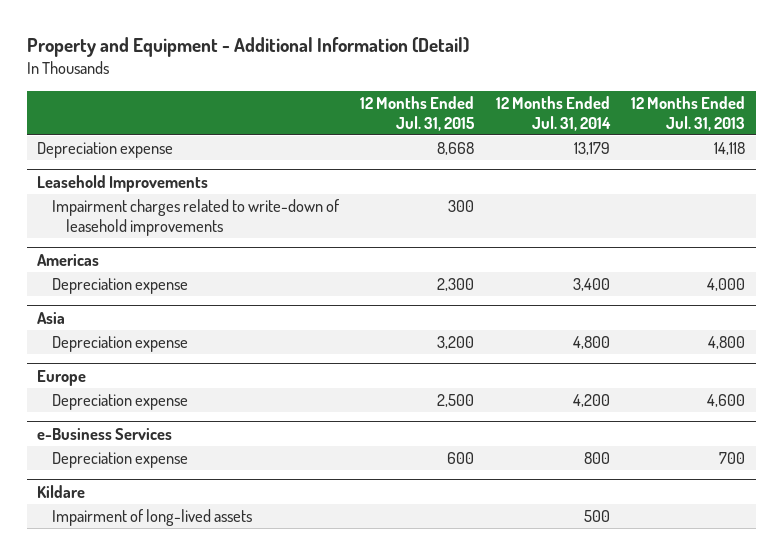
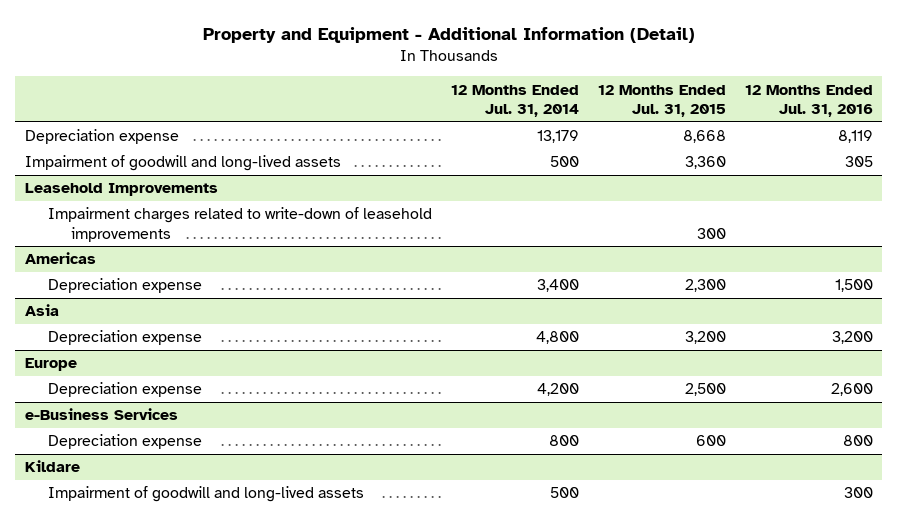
- | 12 Months Ended Jul. 31, 2015 | 12 Months Ended Jul. 31, 2014 | 12 Months Ended Jul. 31, 2013
+ | 12 Months Ended Jul. 31, 2014 | 12 Months Ended Jul. 31, 2015 | 12 Months Ended Jul. 31, 2016
+ Impairment of goodwill and long-lived assets | 500 | 3,360 | 305
@ Kildare
- Impairment of long-lived assets | | 500 |
+ Impairment of goodwill and long-lived assets | 500 | | 300

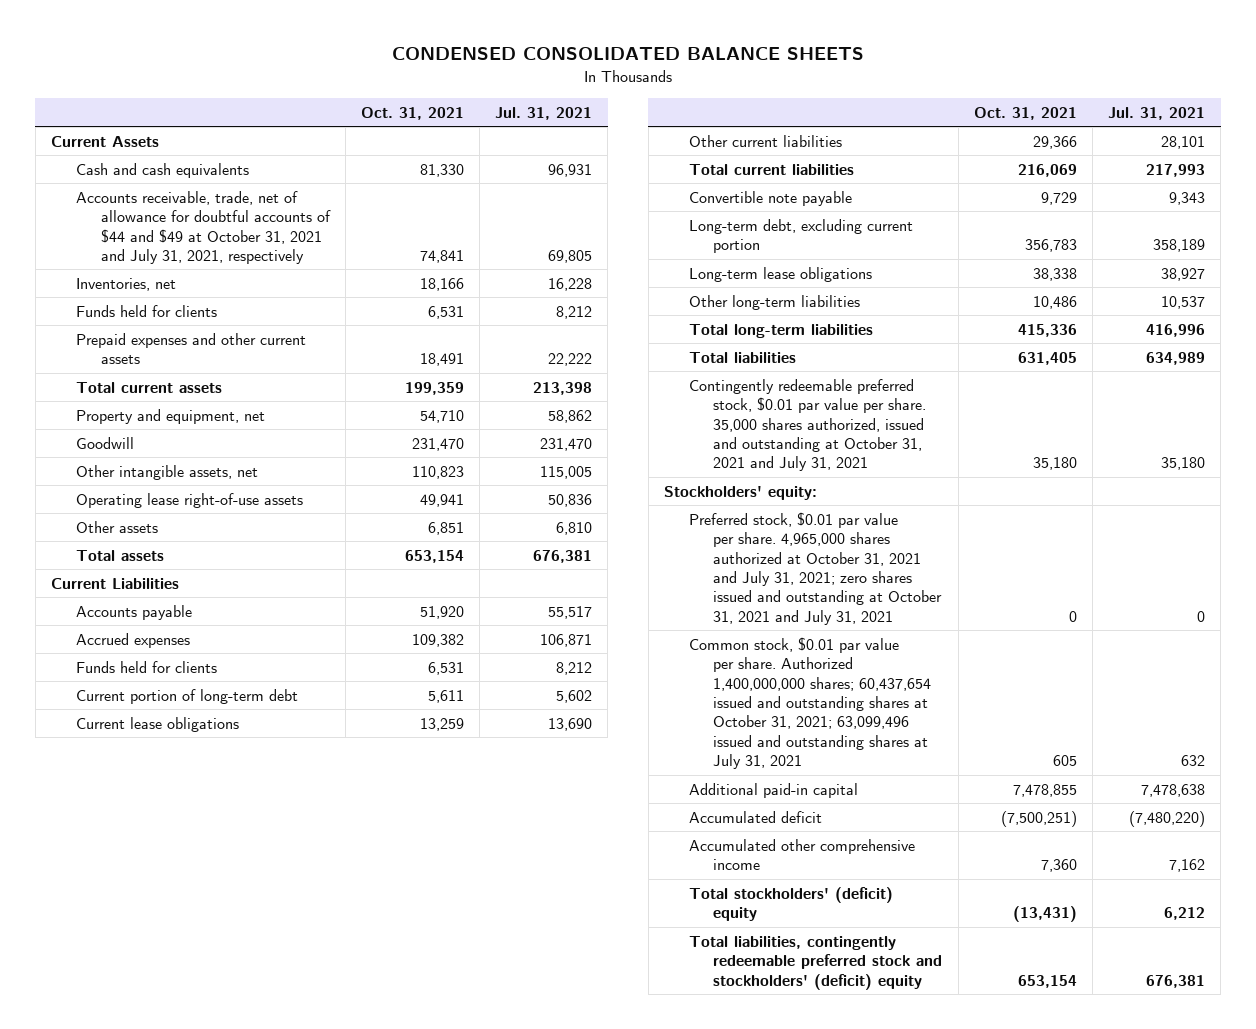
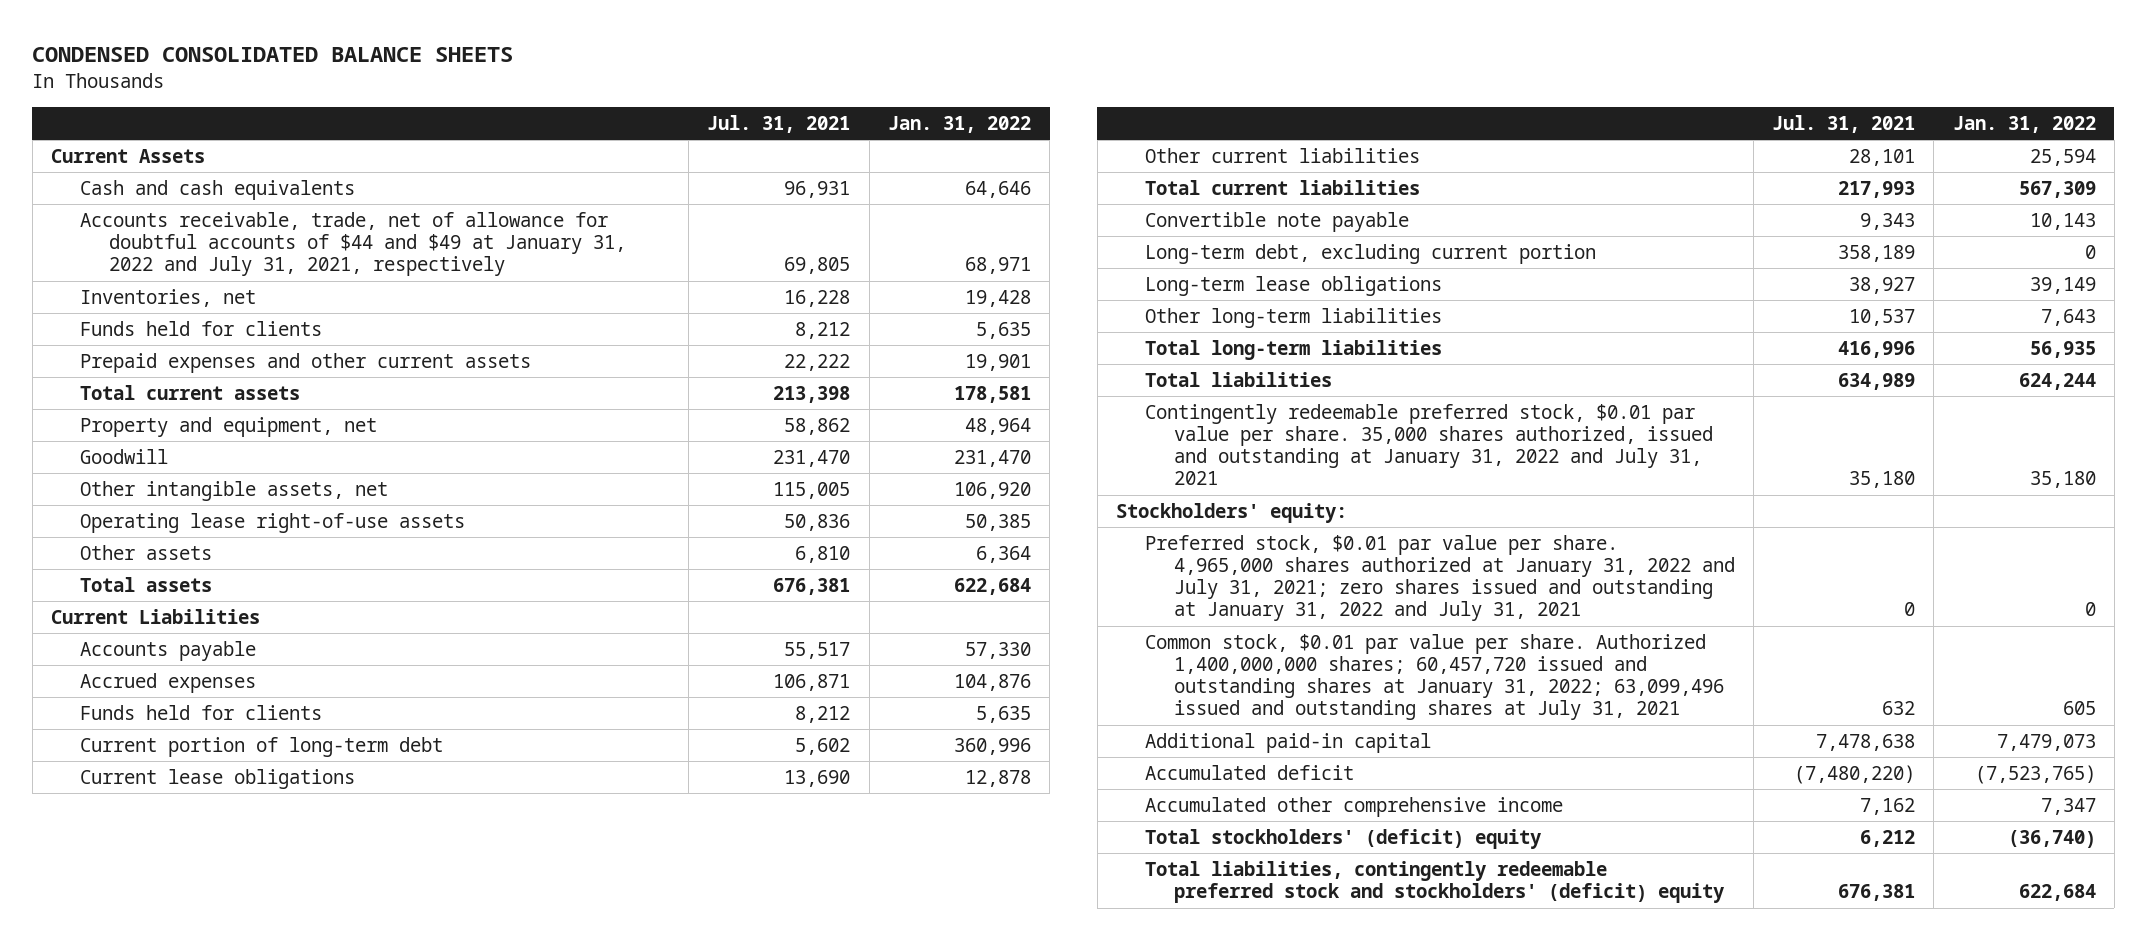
- | Oct. 31, 2021 | Jul. 31, 2021
+ | Jul. 31, 2021 | Jan. 31, 2022
- Accounts receivable, trade, net of allowance for doubtful accounts of $44 and $49 at October 31, 2021 and July 31, 2021, respectively | 74,841 | 69,805
+ Accounts receivable, trade, net of allowance for doubtful accounts of $44 and $49 at January 31, 2022 and July 31, 2021, respectively | 69,805 | 68,971
- Contingently redeemable preferred stock, $0.01 par value per share. 35,000 shares authorized, issued and outstanding at October 31, 2021 and July 31, 2021 | 35,180 | 35,180
+ Contingently redeemable preferred stock, $0.01 par value per share. 35,000 shares authorized, issued and outstanding at January 31, 2022 and July 31, 2021 | 35,180 | 35,180
- Preferred stock, $0.01 par value per share. 4,965,000 shares authorized at October 31, 2021 and July 31, 2021; zero shares issued and outstanding at October 31, 2021 and July 31, 2021 | 0 | 0
- Common stock, $0.01 par value per share. Authorized 1,400,000,000 shares; 60,437,654 issued and outstanding shares at October 31, 2021; 63,099,496 issued and outstanding shares at July 31, 2021 | 605 | 632
+ Preferred stock, $0.01 par value per share. 4,965,000 shares authorized at January 31, 2022 and July 31, 2021; zero shares issued and outstanding at January 31, 2022 and July 31, 2021 | 0 | 0
+ Common stock, $0.01 par value per share. Authorized 1,400,000,000 shares; 60,457,720 issued and outstanding shares at January 31, 2022; 63,099,496 issued and outstanding shares at July 31, 2021 | 632 | 605

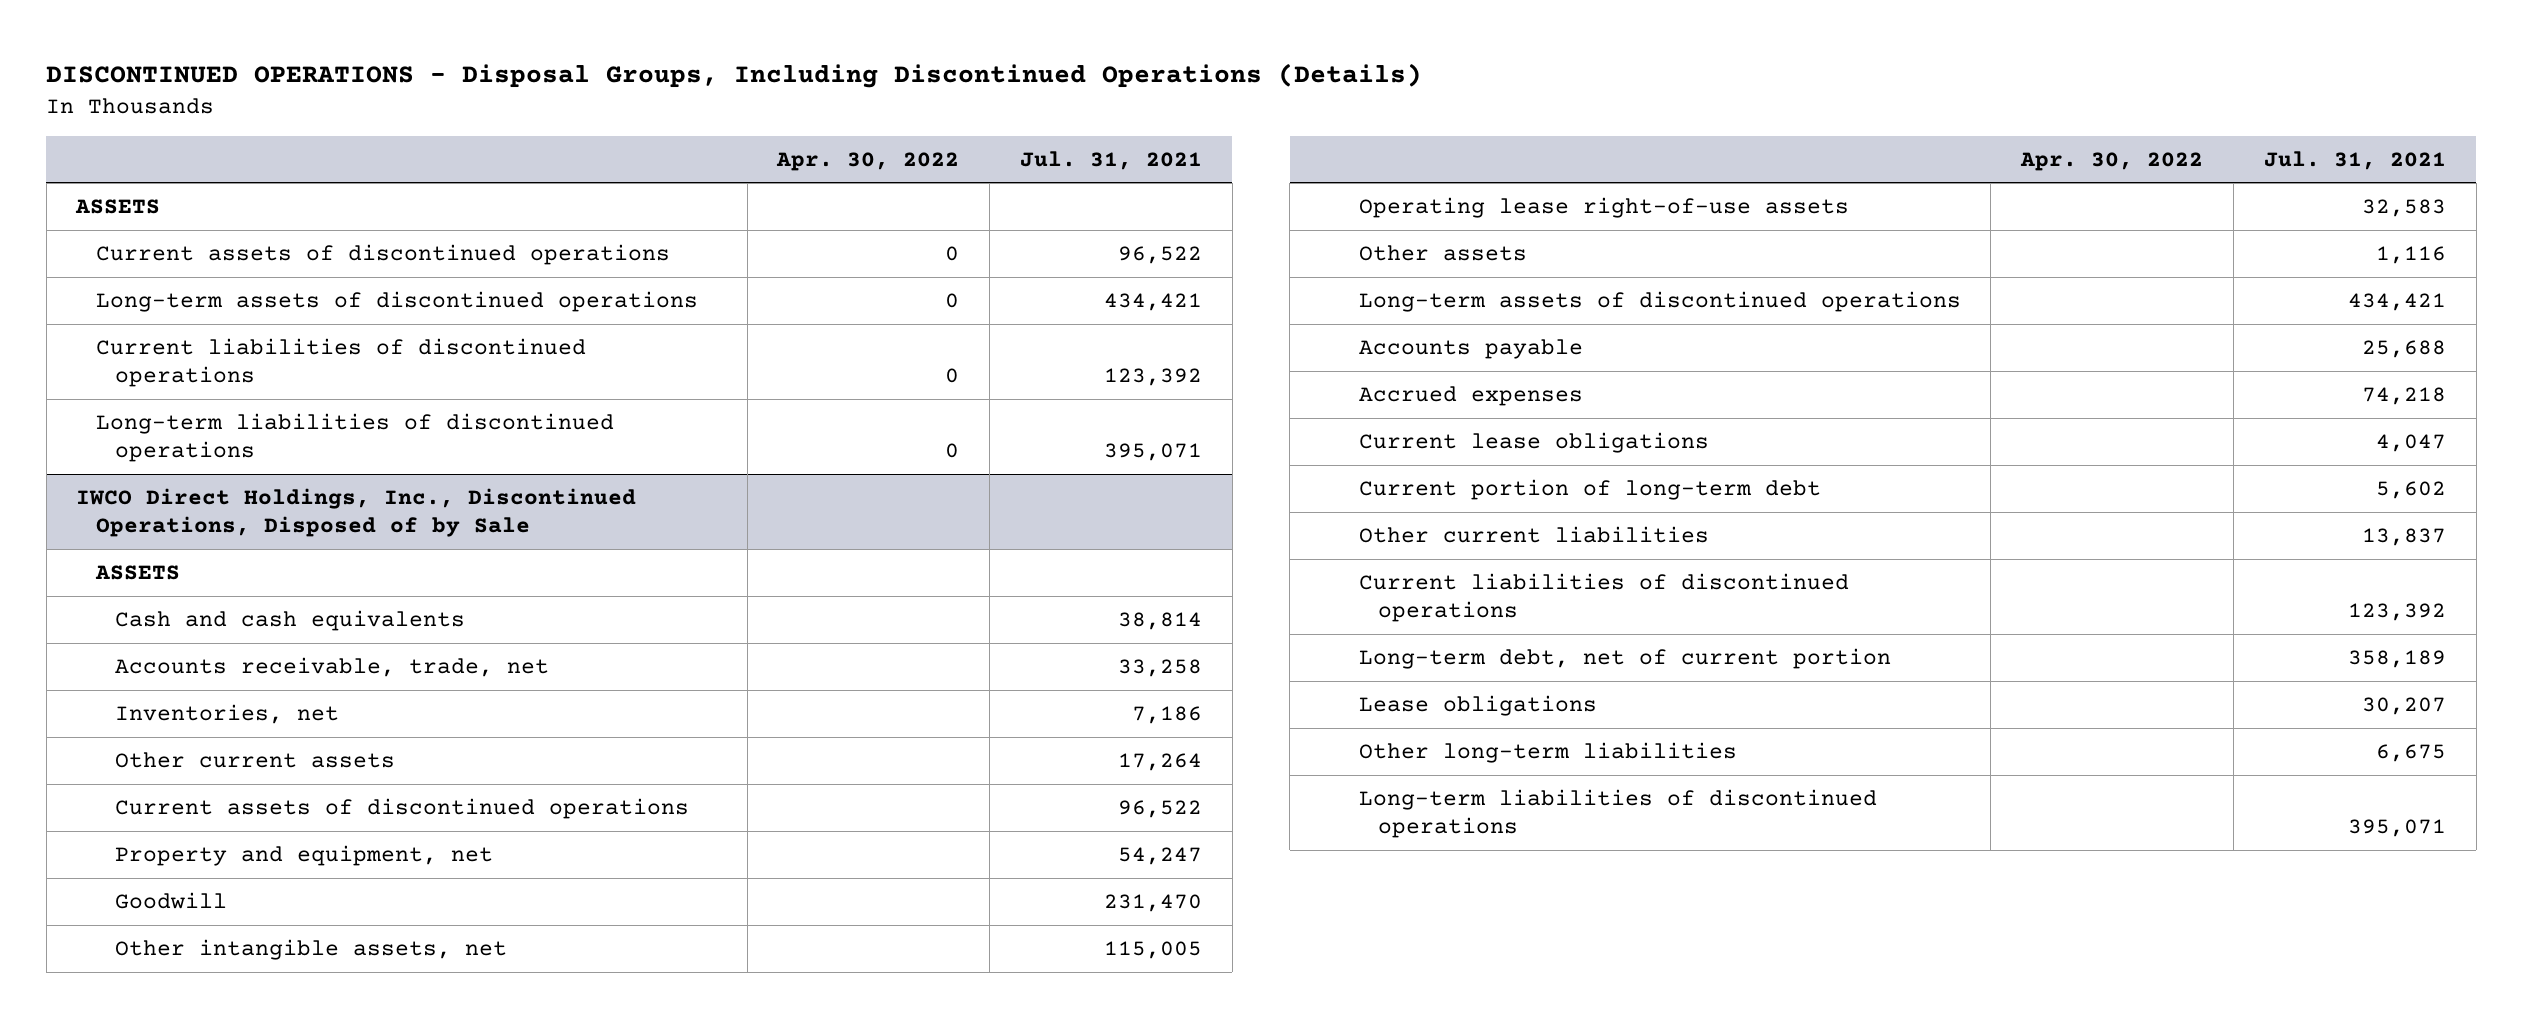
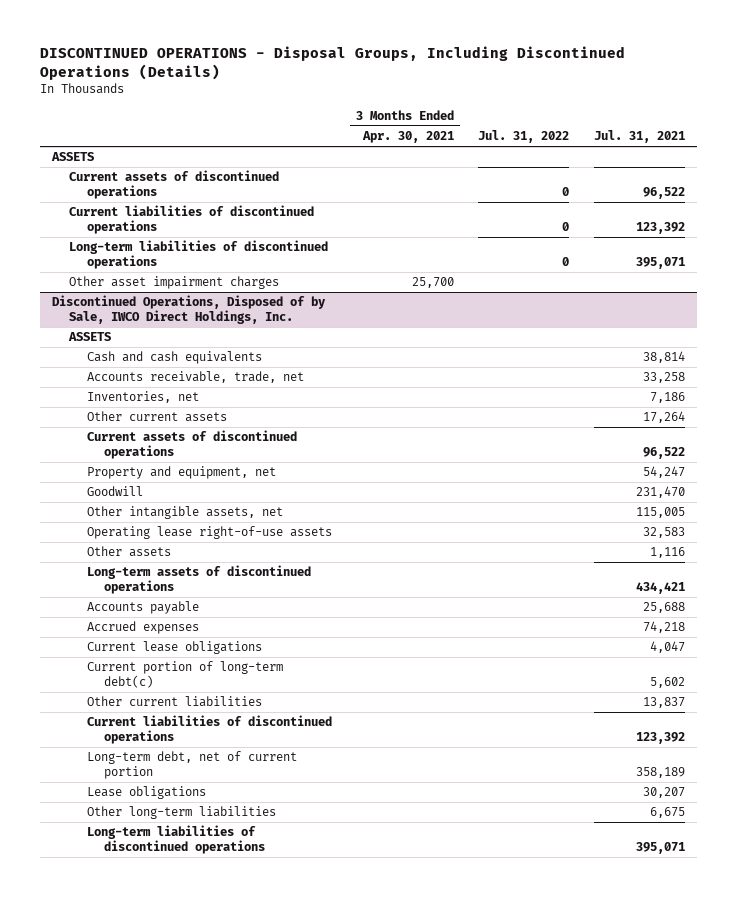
- | Apr. 30, 2022 | Jul. 31, 2021
+ | 3 Months Ended Apr. 30, 2021 | Jul. 31, 2022 | Jul. 31, 2021
- Long-term assets of discontinued operations | 0 | 434,421
- IWCO Direct Holdings, Inc., Discontinued Operations, Disposed of by Sale
+ Other asset impairment charges | 25,700 | |
+ Discontinued Operations, Disposed of by Sale, IWCO Direct Holdings, Inc.
- Current portion of long-term debt | | 5,602
+ Current portion of long-term debt(c) | | | 5,602

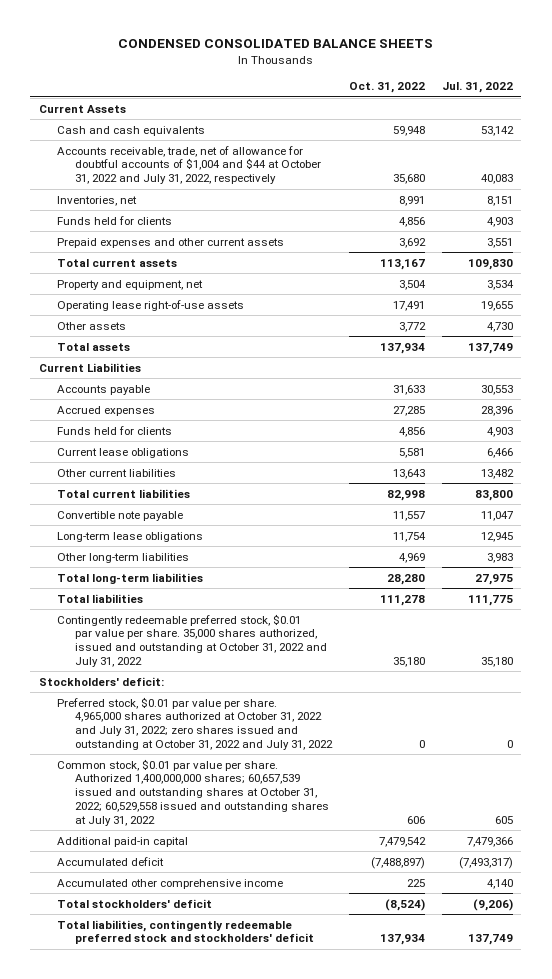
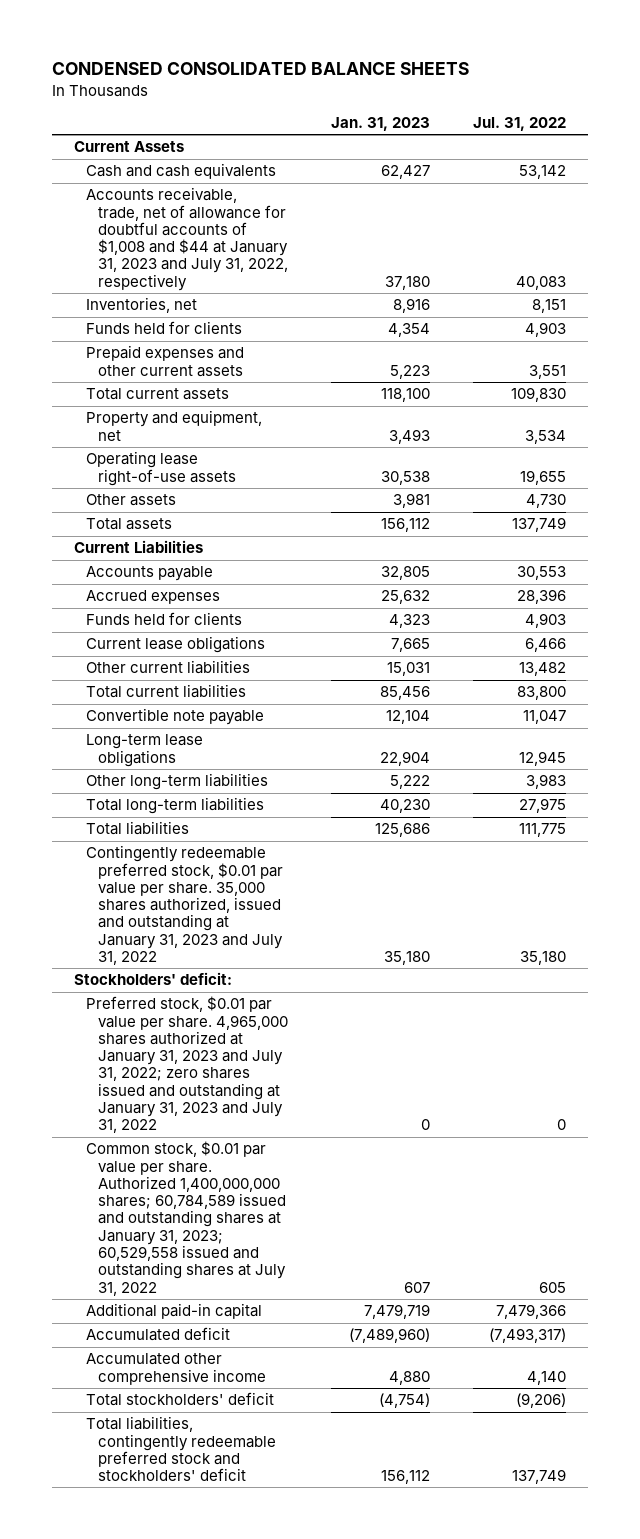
- | Oct. 31, 2022 | Jul. 31, 2022
+ | Jan. 31, 2023 | Jul. 31, 2022
- Accounts receivable, trade, net of allowance for doubtful accounts of $1,004 and $44 at October 31, 2022 and July 31, 2022, respectively | 35,680 | 40,083
+ Accounts receivable, trade, net of allowance for doubtful accounts of $1,008 and $44 at January 31, 2023 and July 31, 2022, respectively | 37,180 | 40,083
- Contingently redeemable preferred stock, $0.01 par value per share. 35,000 shares authorized, issued and outstanding at October 31, 2022 and July 31, 2022 | 35,180 | 35,180
+ Contingently redeemable preferred stock, $0.01 par value per share. 35,000 shares authorized, issued and outstanding at January 31, 2023 and July 31, 2022 | 35,180 | 35,180
- Preferred stock, $0.01 par value per share. 4,965,000 shares authorized at October 31, 2022 and July 31, 2022; zero shares issued and outstanding at October 31, 2022 and July 31, 2022 | 0 | 0
- Common stock, $0.01 par value per share. Authorized 1,400,000,000 shares; 60,657,539 issued and outstanding shares at October 31, 2022; 60,529,558 issued and outstanding shares at July 31, 2022 | 606 | 605
+ Preferred stock, $0.01 par value per share. 4,965,000 shares authorized at January 31, 2023 and July 31, 2022; zero shares issued and outstanding at January 31, 2023 and July 31, 2022 | 0 | 0
+ Common stock, $0.01 par value per share. Authorized 1,400,000,000 shares; 60,784,589 issued and outstanding shares at January 31, 2023; 60,529,558 issued and outstanding shares at July 31, 2022 | 607 | 605

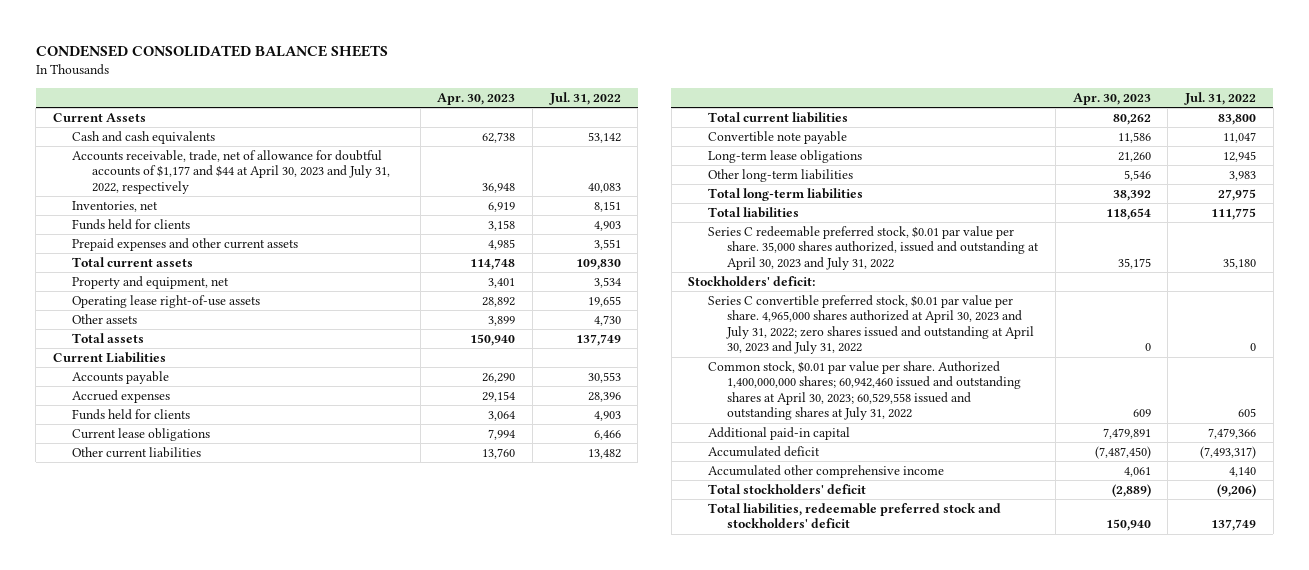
- | Jan. 31, 2023 | Jul. 31, 2022
+ | Apr. 30, 2023 | Jul. 31, 2022
- Accounts receivable, trade, net of allowance for doubtful accounts of $1,008 and $44 at January 31, 2023 and July 31, 2022, respectively | 37,180 | 40,083
+ Accounts receivable, trade, net of allowance for doubtful accounts of $1,177 and $44 at April 30, 2023 and July 31, 2022, respectively | 36,948 | 40,083
- Contingently redeemable preferred stock, $0.01 par value per share. 35,000 shares authorized, issued and outstanding at January 31, 2023 and July 31, 2022 | 35,180 | 35,180
+ Series C redeemable preferred stock, $0.01 par value per share. 35,000 shares authorized, issued and outstanding at April 30, 2023 and July 31, 2022 | 35,175 | 35,180
- Preferred stock, $0.01 par value per share. 4,965,000 shares authorized at January 31, 2023 and July 31, 2022; zero shares issued and outstanding at January 31, 2023 and July 31, 2022 | 0 | 0
- Common stock, $0.01 par value per share. Authorized 1,400,000,000 shares; 60,784,589 issued and outstanding shares at January 31, 2023; 60,529,558 issued and outstanding shares at July 31, 2022 | 607 | 605
+ Series C convertible preferred stock, $0.01 par value per share. 4,965,000 shares authorized at April 30, 2023 and July 31, 2022; zero shares issued and outstanding at April 30, 2023 and July 31, 2022 | 0 | 0
+ Common stock, $0.01 par value per share. Authorized 1,400,000,000 shares; 60,942,460 issued and outstanding shares at April 30, 2023; 60,529,558 issued and outstanding shares at July 31, 2022 | 609 | 605
- Total liabilities, contingently redeemable preferred stock and stockholders' deficit | 156,112 | 137,749
+ Total liabilities, redeemable preferred stock and stockholders' deficit | 150,940 | 137,749

